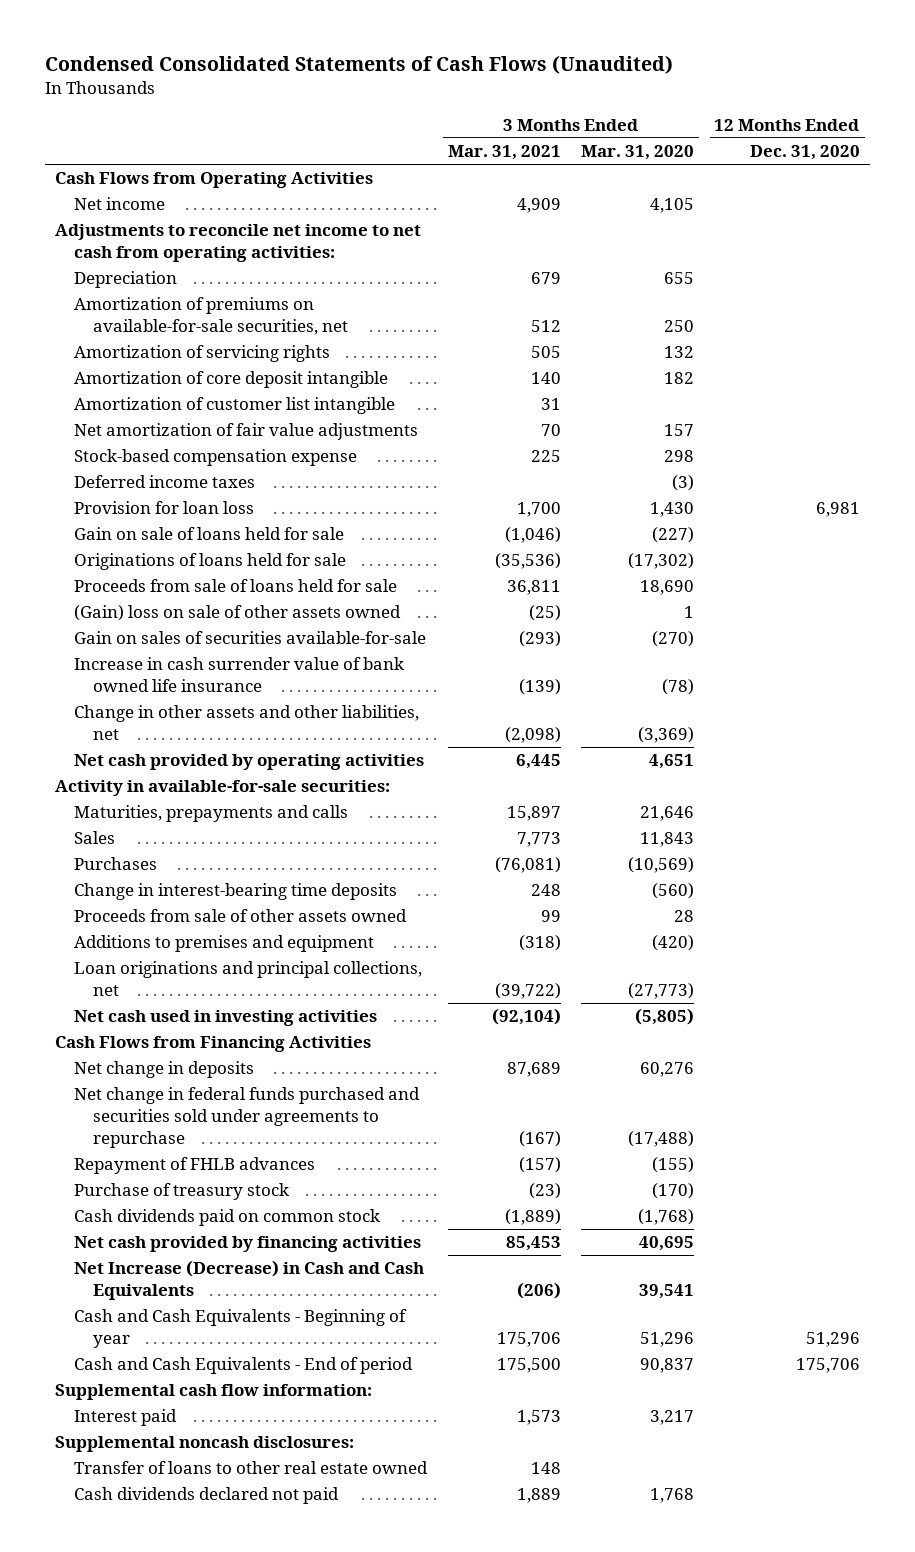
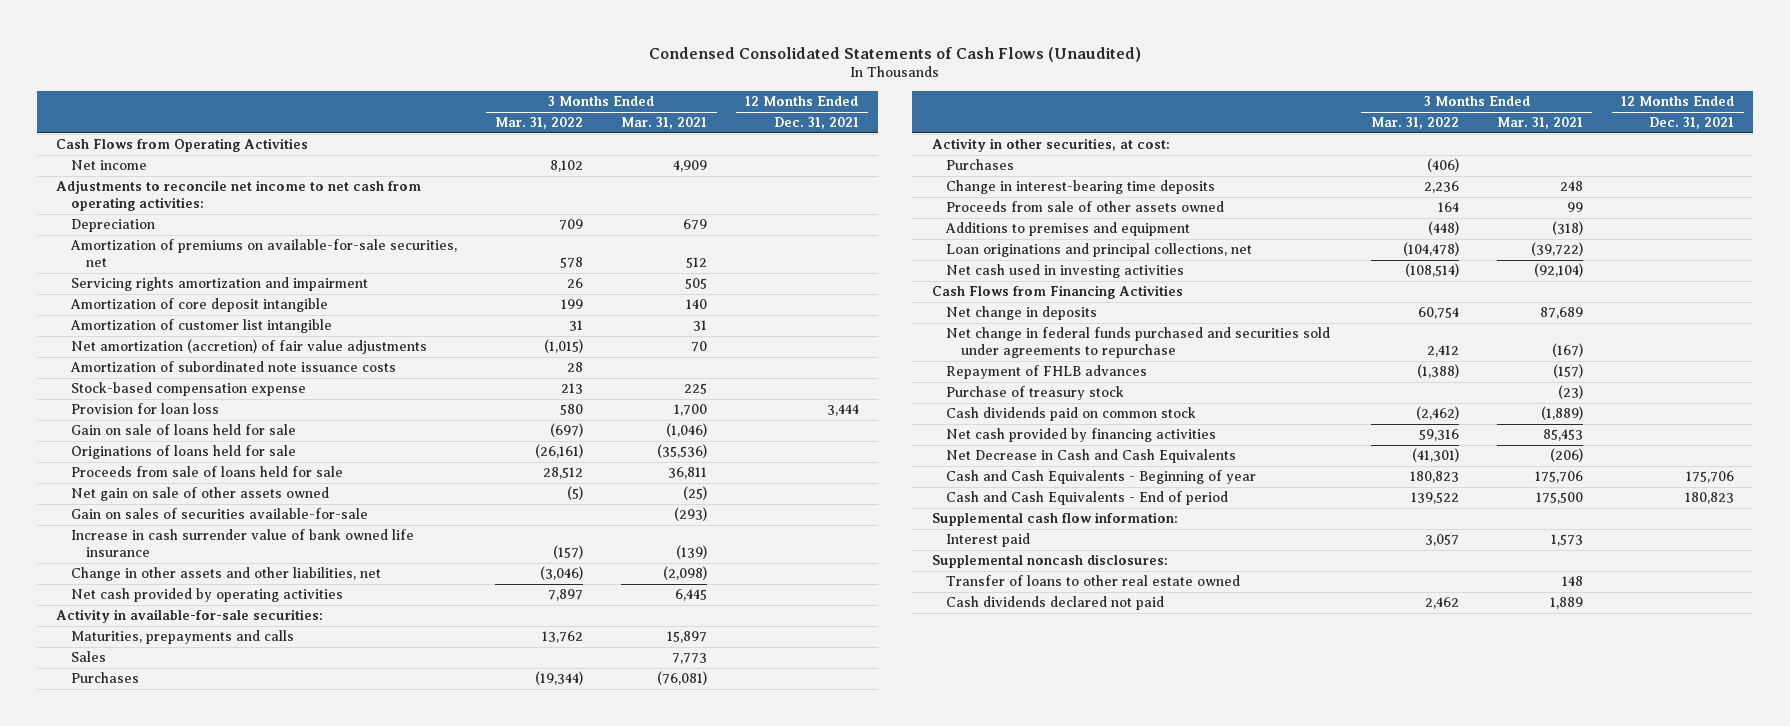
- | 3 Months Ended Mar. 31, 2021 | 3 Months Ended Mar. 31, 2020 | 12 Months Ended Dec. 31, 2020
+ | 3 Months Ended Mar. 31, 2022 | 3 Months Ended Mar. 31, 2021 | 12 Months Ended Dec. 31, 2021
- Amortization of servicing rights | 505 | 132 |
+ Servicing rights amortization and impairment | 26 | 505 |
- Net amortization of fair value adjustments | 70 | 157 |
+ Net amortization (accretion) of fair value adjustments | (1,015) | 70 |
+ Amortization of subordinated note issuance costs | 28 | |
- Deferred income taxes | | (3) |
- (Gain) loss on sale of other assets owned | (25) | 1 |
+ Net gain on sale of other assets owned | (5) | (25) |
+ Activity in other securities, at cost:
+ Purchases | (406) | |
- Net Increase (Decrease) in Cash and Cash Equivalents | (206) | 39,541 |
+ Net Decrease in Cash and Cash Equivalents | (41,301) | (206) |

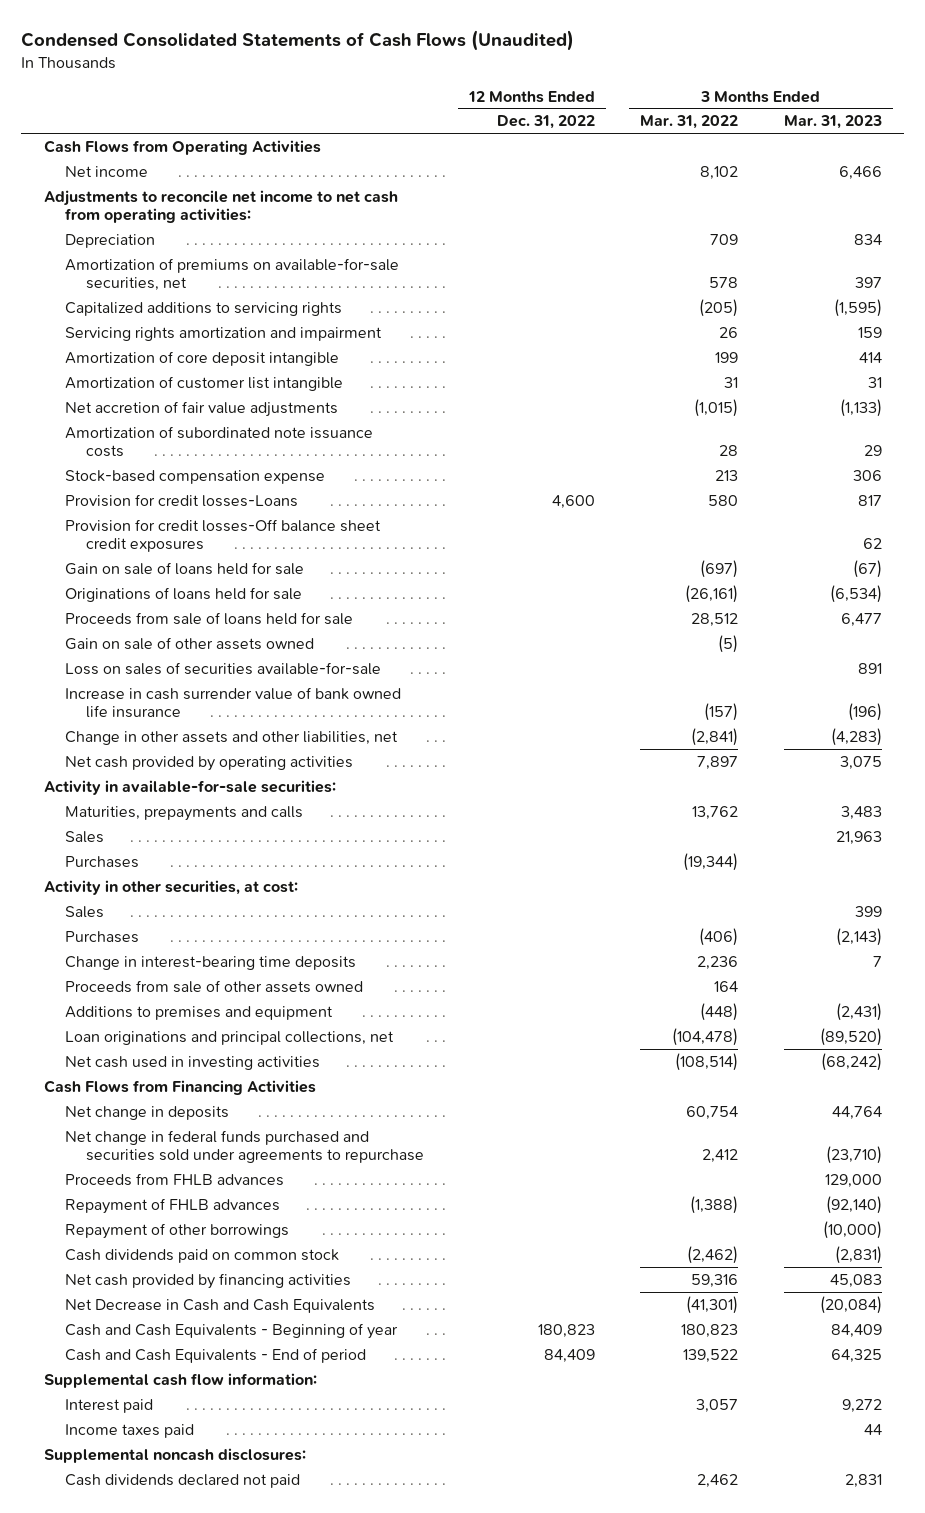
- | 3 Months Ended Mar. 31, 2022 | 3 Months Ended Mar. 31, 2021 | 12 Months Ended Dec. 31, 2021
+ | 12 Months Ended Dec. 31, 2022 | 3 Months Ended Mar. 31, 2022 | 3 Months Ended Mar. 31, 2023
+ Capitalized additions to servicing rights | | (205) | (1,595)
- Net amortization (accretion) of fair value adjustments | (1,015) | 70 |
+ Net accretion of fair value adjustments | | (1,015) | (1,133)
- Provision for loan loss | 580 | 1,700 | 3,444
+ Provision for credit losses-Loans | 4,600 | 580 | 817
+ Provision for credit losses-Off balance sheet credit exposures | | | 62
- Net gain on sale of other assets owned | (5) | (25) |
- Gain on sales of securities available-for-sale | | (293) |
+ Gain on sale of other assets owned | | (5) |
+ Loss on sales of securities available-for-sale | | | 891
- Change in other assets and other liabilities, net | (3,046) | (2,098) |
+ Change in other assets and other liabilities, net | | (2,841) | (4,283)
+ Sales | | | 399
+ Proceeds from FHLB advances | | | 129,000
- Purchase of treasury stock | | (23) |
+ Repayment of other borrowings | | | (10,000)
+ Income taxes paid | | | 44
- Transfer of loans to other real estate owned | | 148 |

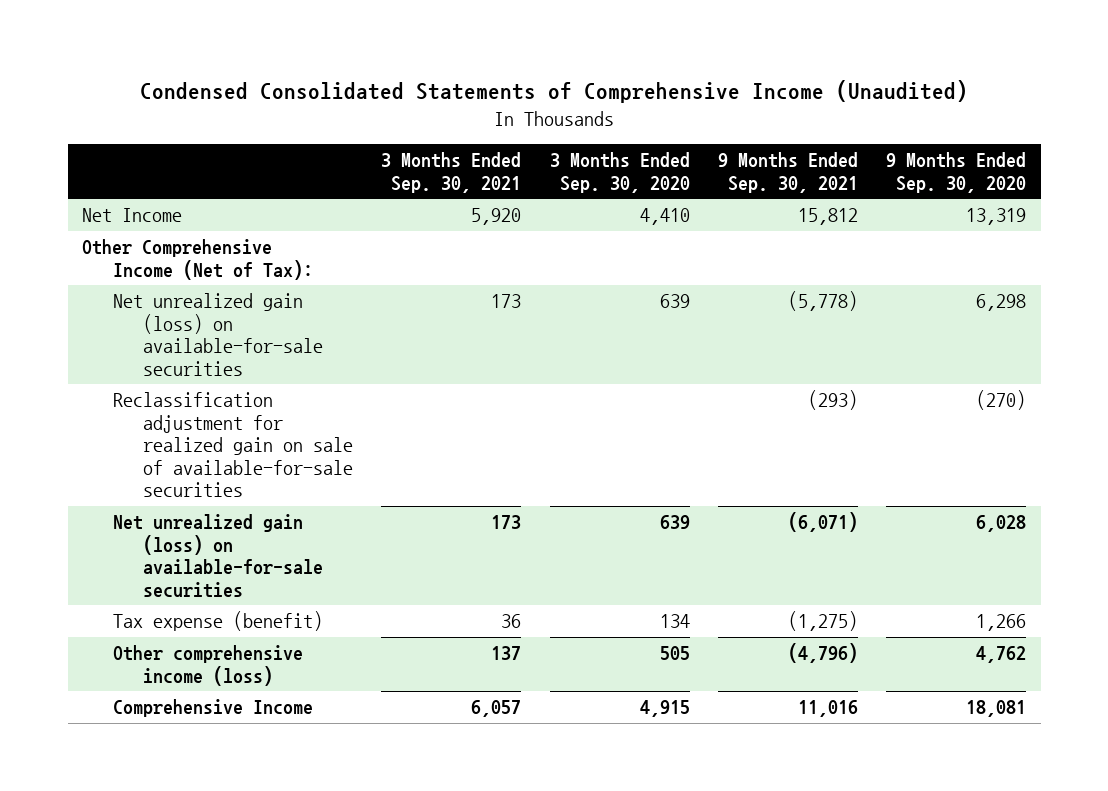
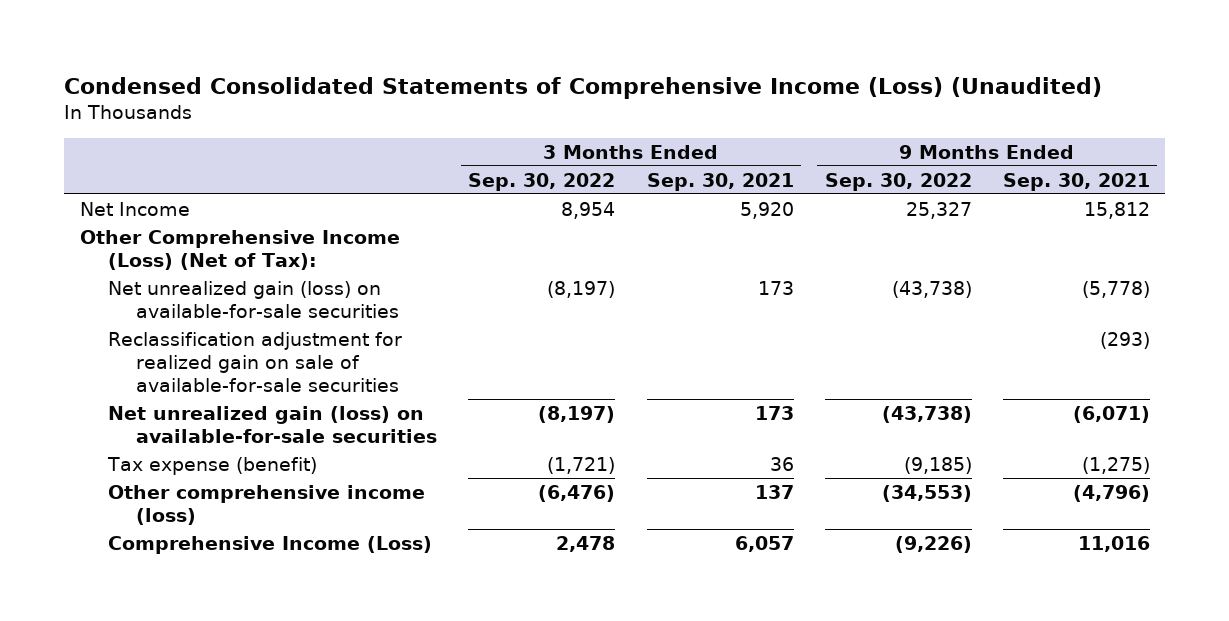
- Condensed Consolidated Statements of Comprehensive Income (Unaudited)
+ Condensed Consolidated Statements of Comprehensive Income (Loss) (Unaudited)
- | 3 Months Ended Sep. 30, 2021 | 3 Months Ended Sep. 30, 2020 | 9 Months Ended Sep. 30, 2021 | 9 Months Ended Sep. 30, 2020
+ | 3 Months Ended Sep. 30, 2022 | 3 Months Ended Sep. 30, 2021 | 9 Months Ended Sep. 30, 2022 | 9 Months Ended Sep. 30, 2021
- Other Comprehensive Income (Net of Tax):
+ Other Comprehensive Income (Loss) (Net of Tax):
- Comprehensive Income | 6,057 | 4,915 | 11,016 | 18,081
+ Comprehensive Income (Loss) | 2,478 | 6,057 | (9,226) | 11,016

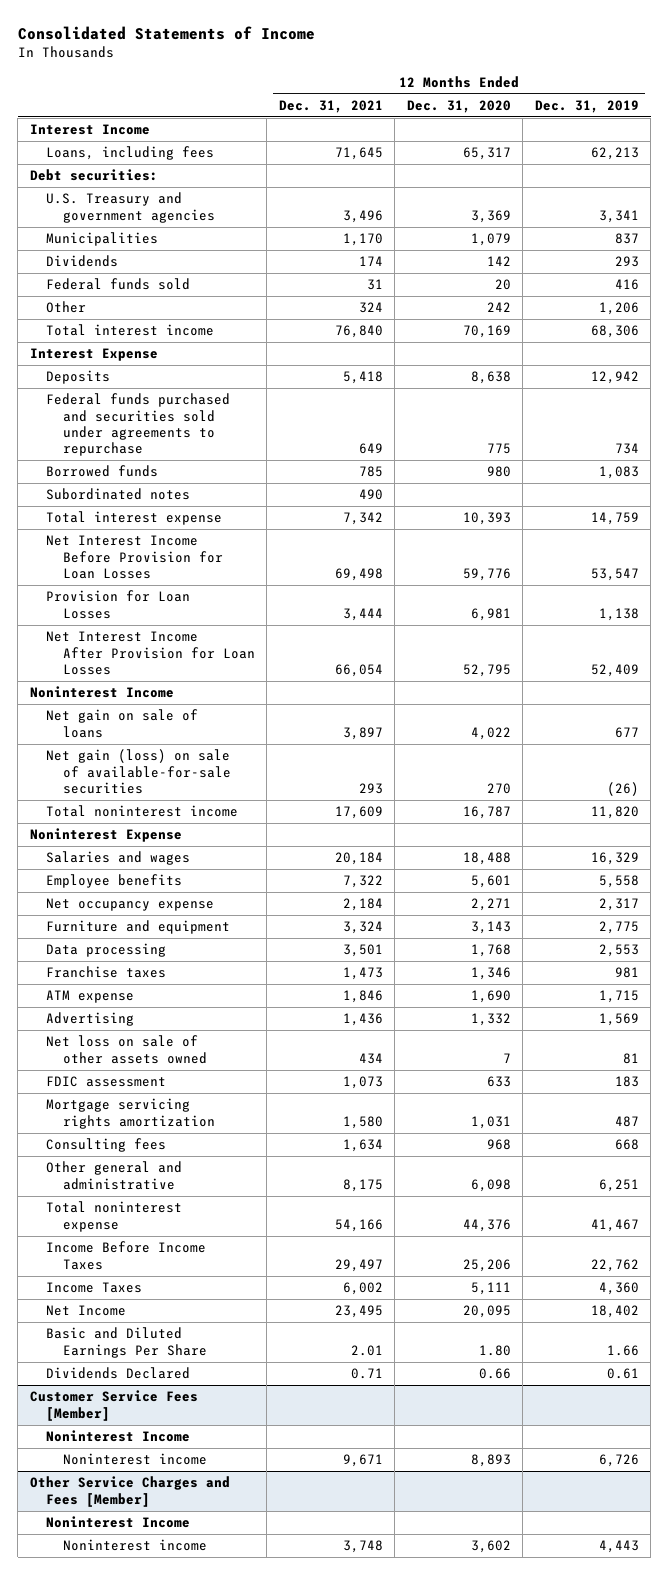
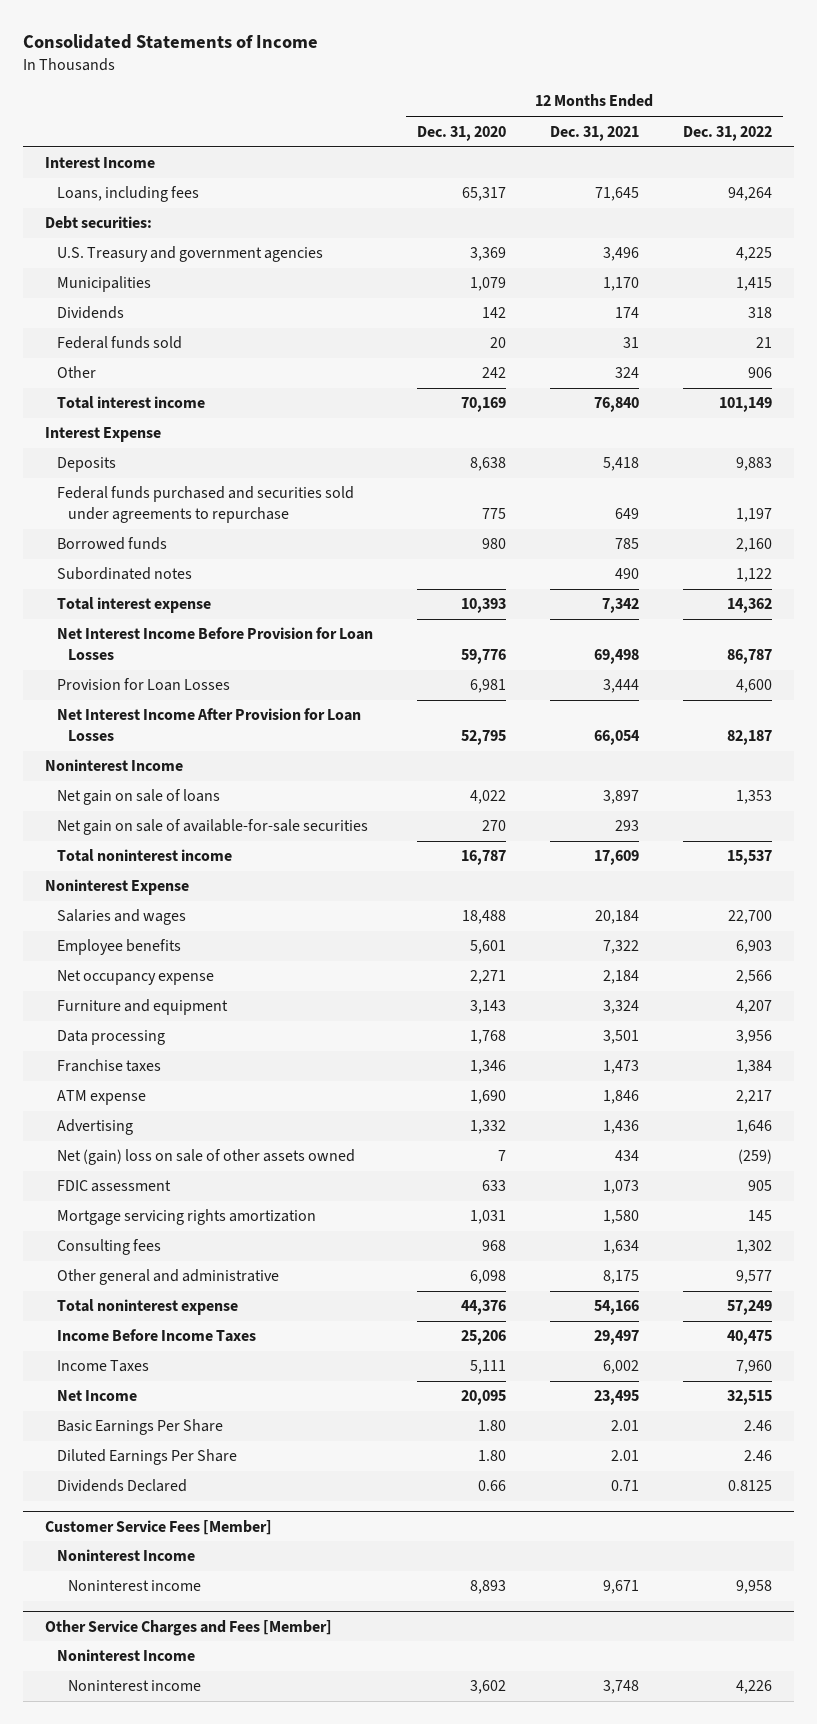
- | 12 Months Ended Dec. 31, 2021 | 12 Months Ended Dec. 31, 2020 | 12 Months Ended Dec. 31, 2019
+ | 12 Months Ended Dec. 31, 2020 | 12 Months Ended Dec. 31, 2021 | 12 Months Ended Dec. 31, 2022
- Net gain (loss) on sale of available-for-sale securities | 293 | 270 | (26)
+ Net gain on sale of available-for-sale securities | 270 | 293 |
- Net loss on sale of other assets owned | 434 | 7 | 81
+ Net (gain) loss on sale of other assets owned | 7 | 434 | (259)
- Basic and Diluted Earnings Per Share | 2.01 | 1.80 | 1.66
+ Basic Earnings Per Share | 1.80 | 2.01 | 2.46
+ Diluted Earnings Per Share | 1.80 | 2.01 | 2.46

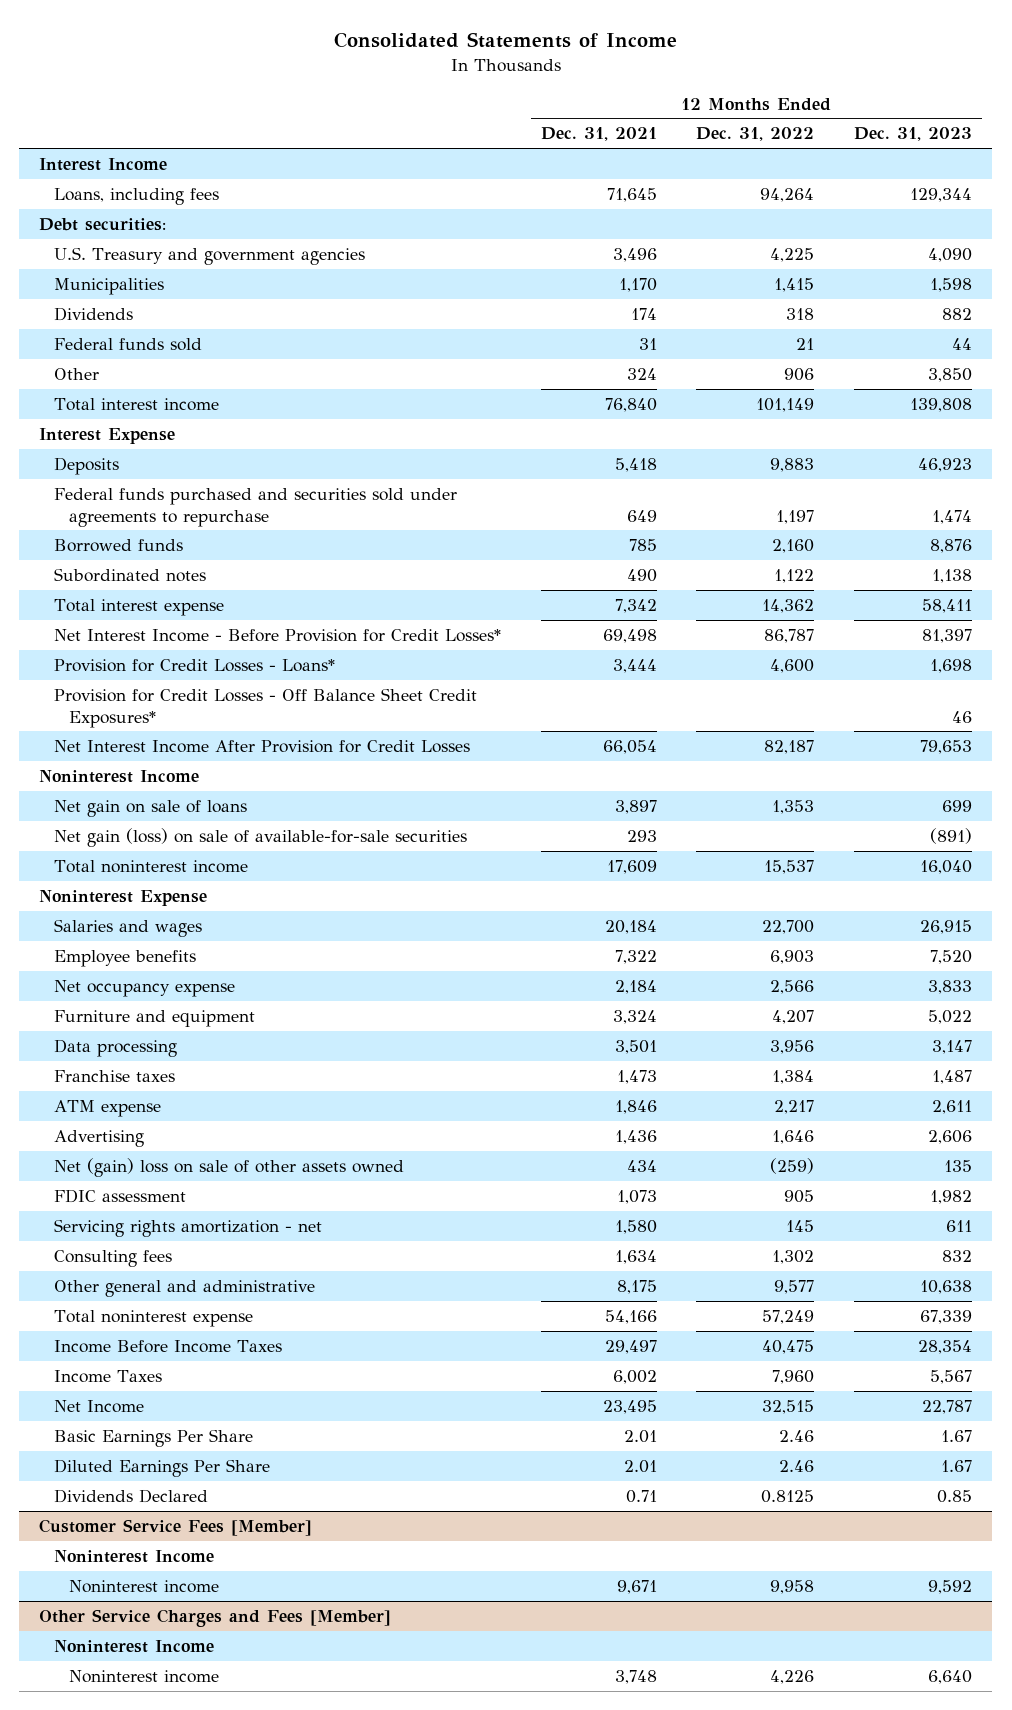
- | 12 Months Ended Dec. 31, 2020 | 12 Months Ended Dec. 31, 2021 | 12 Months Ended Dec. 31, 2022
+ | 12 Months Ended Dec. 31, 2021 | 12 Months Ended Dec. 31, 2022 | 12 Months Ended Dec. 31, 2023
- Net Interest Income Before Provision for Loan Losses | 59,776 | 69,498 | 86,787
- Provision for Loan Losses | 6,981 | 3,444 | 4,600
- Net Interest Income After Provision for Loan Losses | 52,795 | 66,054 | 82,187
+ Net Interest Income - Before Provision for Credit Losses* | 69,498 | 86,787 | 81,397
+ Provision for Credit Losses - Loans* | 3,444 | 4,600 | 1,698
+ Provision for Credit Losses - Off Balance Sheet Credit Exposures* | | | 46
+ Net Interest Income After Provision for Credit Losses | 66,054 | 82,187 | 79,653
- Net gain on sale of available-for-sale securities | 270 | 293 |
+ Net gain (loss) on sale of available-for-sale securities | 293 | | (891)
- Mortgage servicing rights amortization | 1,031 | 1,580 | 145
+ Servicing rights amortization - net | 1,580 | 145 | 611

